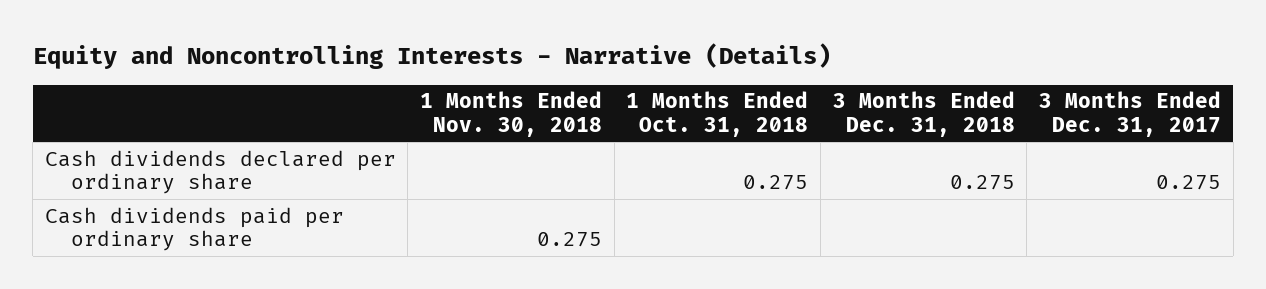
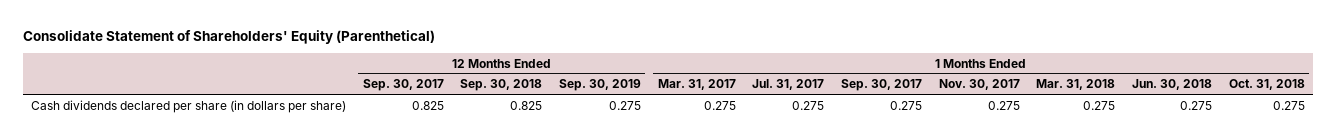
- Equity and Noncontrolling Interests - Narrative (Details)
+ Consolidate Statement of Shareholders' Equity (Parenthetical)
- | 1 Months Ended Nov. 30, 2018 | 1 Months Ended Oct. 31, 2018 | 3 Months Ended Dec. 31, 2018 | 3 Months Ended Dec. 31, 2017
+ | 12 Months Ended Sep. 30, 2017 | 12 Months Ended Sep. 30, 2018 | 12 Months Ended Sep. 30, 2019 | 1 Months Ended Mar. 31, 2017 | 1 Months Ended Jul. 31, 2017 | 1 Months Ended Sep. 30, 2017 | 1 Months Ended Nov. 30, 2017 | 1 Months Ended Mar. 31, 2018 | 1 Months Ended Jun. 30, 2018 | 1 Months Ended Oct. 31, 2018
- Cash dividends declared per ordinary share | | 0.275 | 0.275 | 0.275
- Cash dividends paid per ordinary share | 0.275 | | |
+ Cash dividends declared per share (in dollars per share) | 0.825 | 0.825 | 0.275 | 0.275 | 0.275 | 0.275 | 0.275 | 0.275 | 0.275 | 0.275

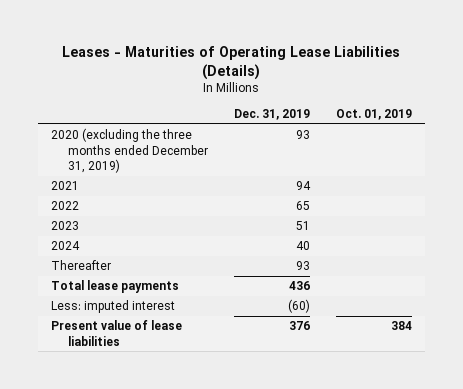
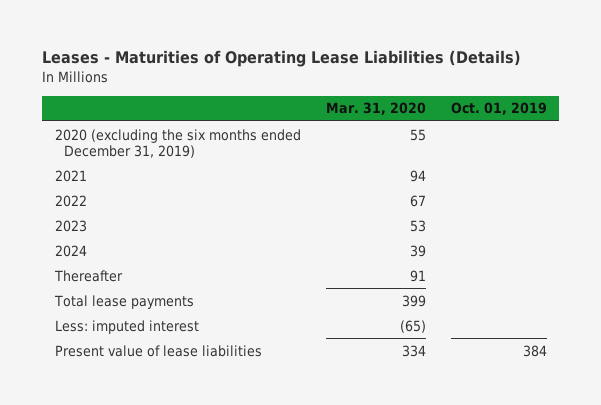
- | Dec. 31, 2019 | Oct. 01, 2019
+ | Mar. 31, 2020 | Oct. 01, 2019
- 2020 (excluding the three months ended December 31, 2019) | 93 |
+ 2020 (excluding the six months ended December 31, 2019) | 55 |

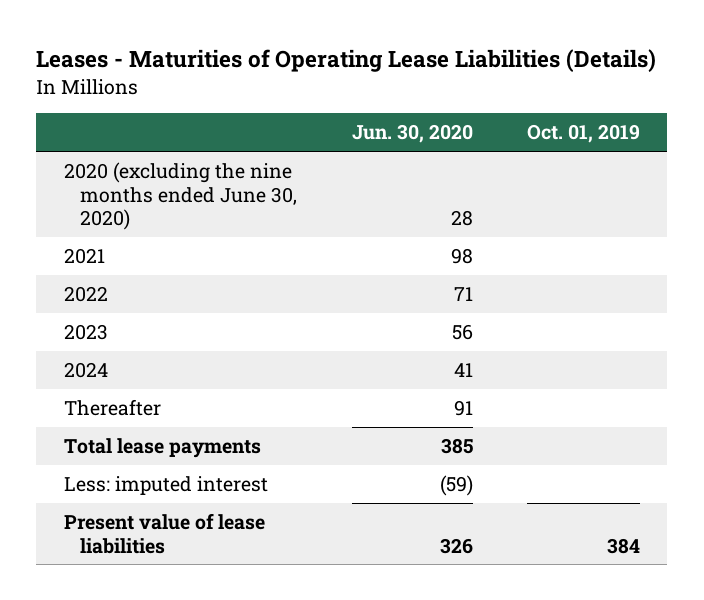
- | Mar. 31, 2020 | Oct. 01, 2019
+ | Jun. 30, 2020 | Oct. 01, 2019
- 2020 (excluding the six months ended December 31, 2019) | 55 |
+ 2020 (excluding the nine months ended June 30, 2020) | 28 |

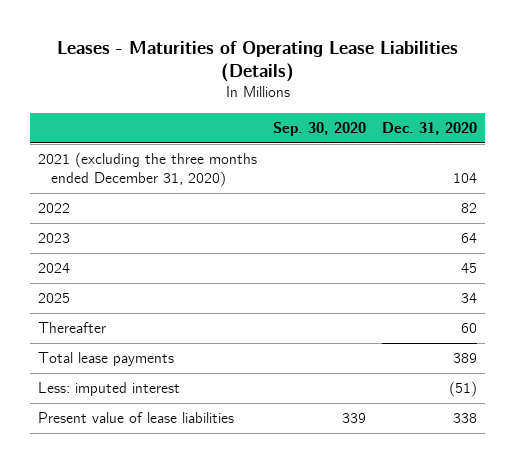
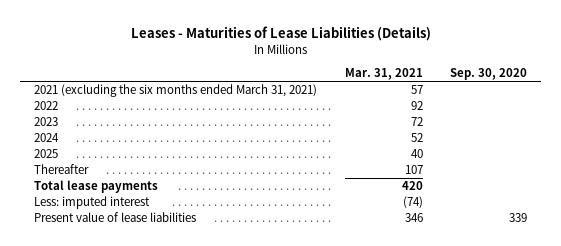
- Leases - Maturities of Operating Lease Liabilities (Details)
+ Leases - Maturities of Lease Liabilities (Details)
- | Sep. 30, 2020 | Dec. 31, 2020
+ | Mar. 31, 2021 | Sep. 30, 2020
- 2021 (excluding the three months ended December 31, 2020) | | 104
+ 2021 (excluding the six months ended March 31, 2021) | 57 |

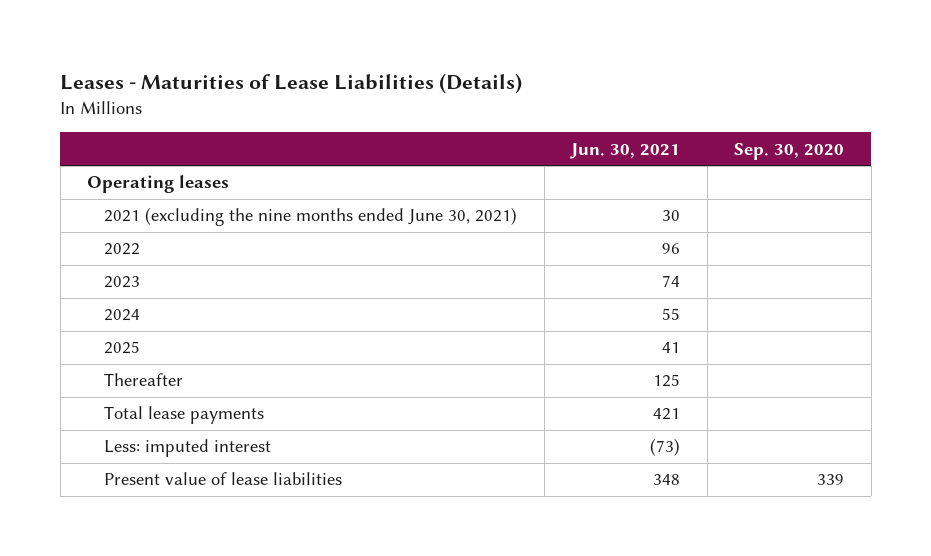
- | Mar. 31, 2021 | Sep. 30, 2020
+ | Jun. 30, 2021 | Sep. 30, 2020
- 2021 (excluding the six months ended March 31, 2021) | 57 |
+ Operating leases
+ 2021 (excluding the nine months ended June 30, 2021) | 30 |

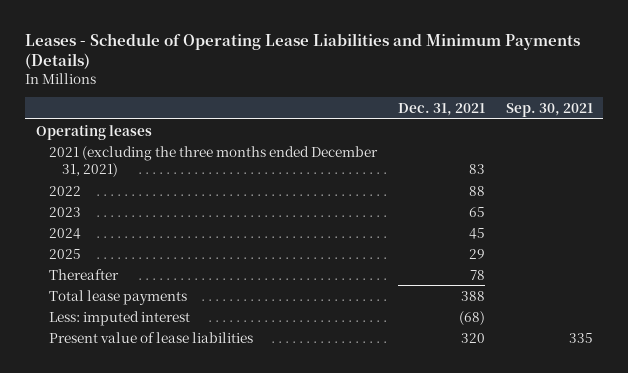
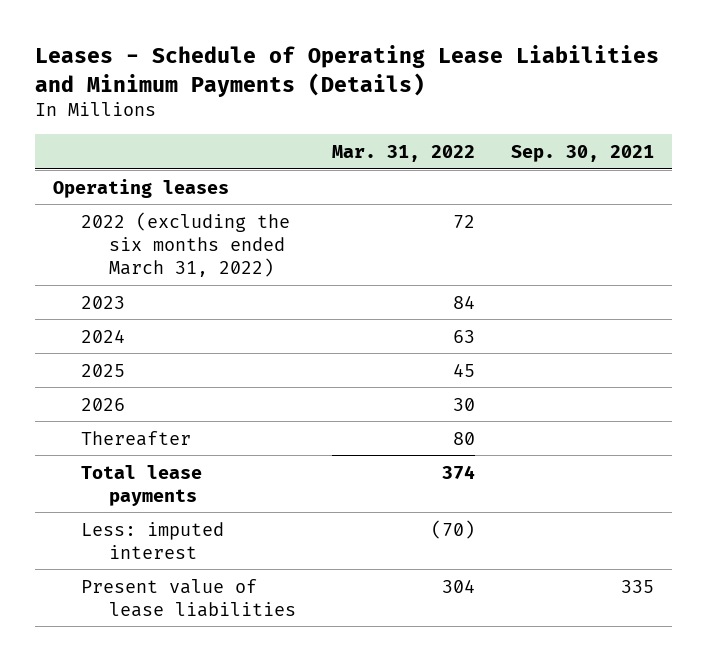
- | Dec. 31, 2021 | Sep. 30, 2021
+ | Mar. 31, 2022 | Sep. 30, 2021
- 2021 (excluding the three months ended December 31, 2021) | 83 |
- 2022 | 88 |
+ 2022 (excluding the six months ended March 31, 2022) | 72 |
+ 2026 | 30 |

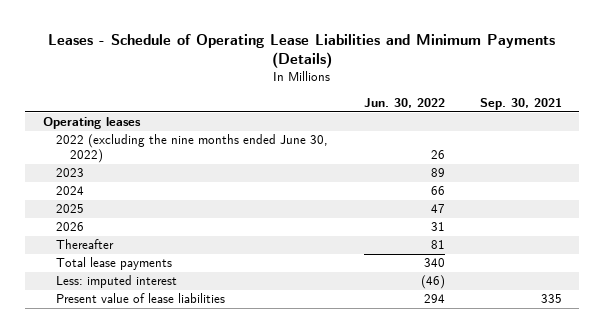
- | Mar. 31, 2022 | Sep. 30, 2021
+ | Jun. 30, 2022 | Sep. 30, 2021
- 2022 (excluding the six months ended March 31, 2022) | 72 |
+ 2022 (excluding the nine months ended June 30, 2022) | 26 |

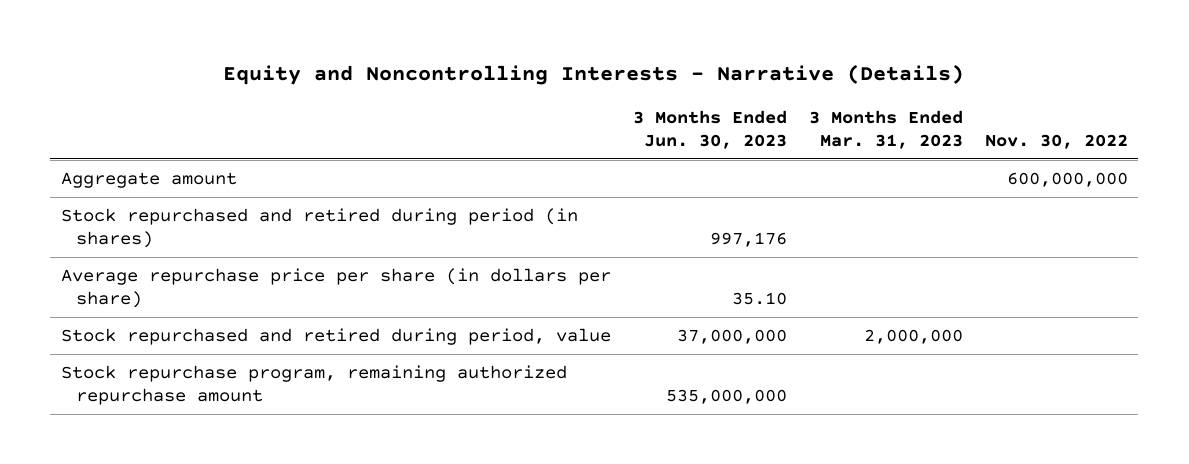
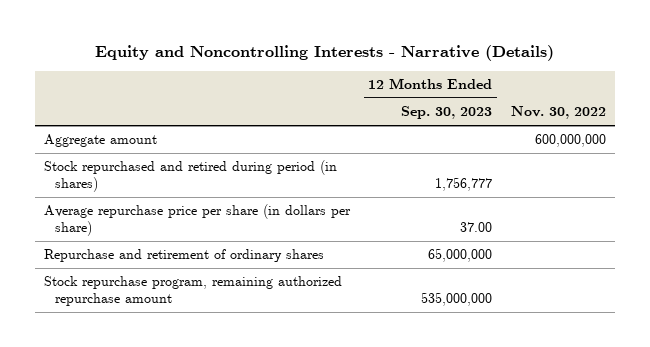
- | 3 Months Ended Jun. 30, 2023 | 3 Months Ended Mar. 31, 2023 | Nov. 30, 2022
+ | 12 Months Ended Sep. 30, 2023 | Nov. 30, 2022
- Stock repurchased and retired during period, value | 37,000,000 | 2,000,000 |
+ Repurchase and retirement of ordinary shares | 65,000,000 |

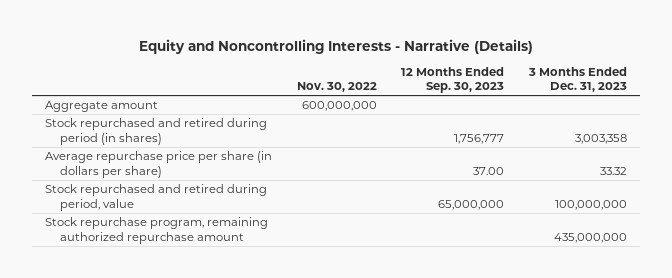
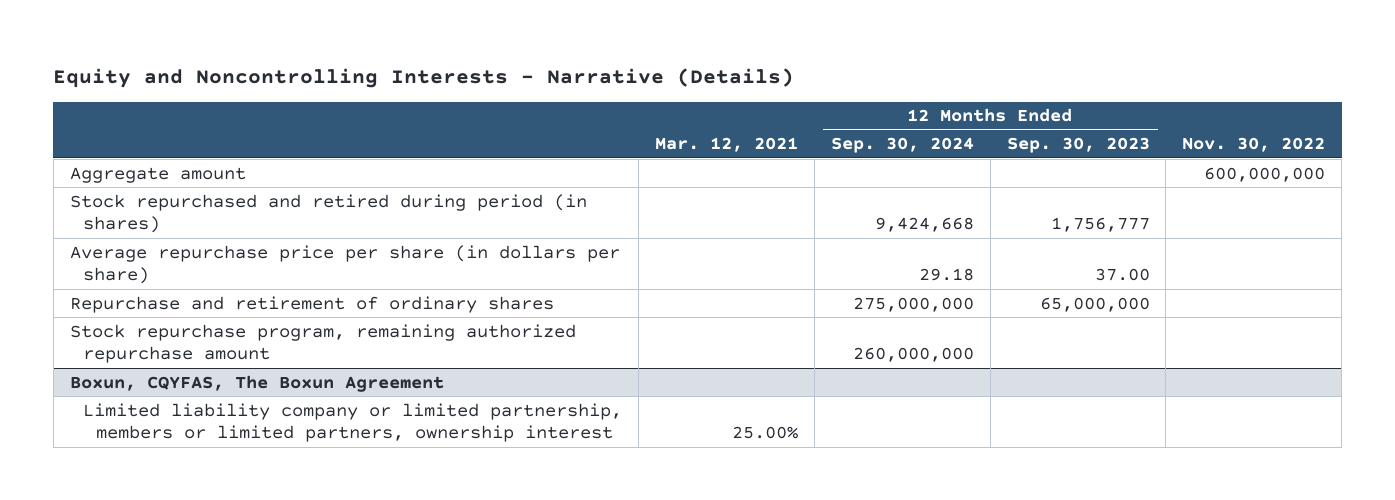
- | Nov. 30, 2022 | 12 Months Ended Sep. 30, 2023 | 3 Months Ended Dec. 31, 2023
+ | Mar. 12, 2021 | 12 Months Ended Sep. 30, 2024 | 12 Months Ended Sep. 30, 2023 | Nov. 30, 2022
- Stock repurchased and retired during period, value | | 65,000,000 | 100,000,000
+ Repurchase and retirement of ordinary shares | | 275,000,000 | 65,000,000 |
+ Boxun, CQYFAS, The Boxun Agreement
+ Limited liability company or limited partnership, members or limited partners, ownership interest | 25.00% | | |

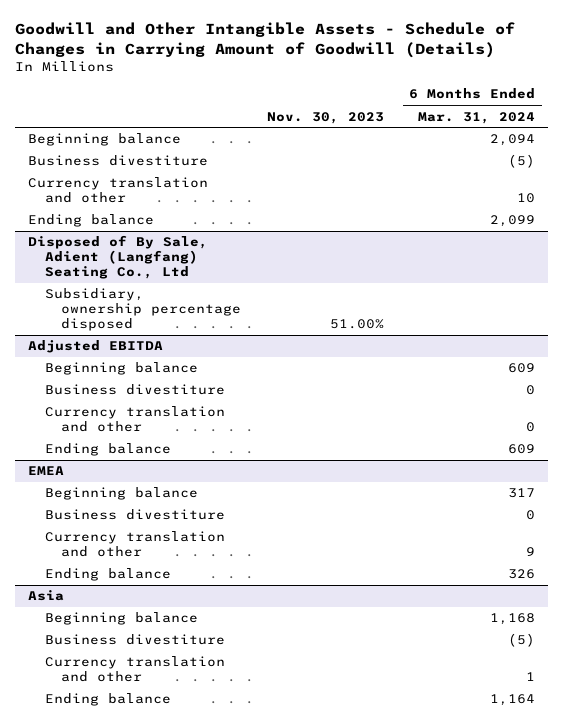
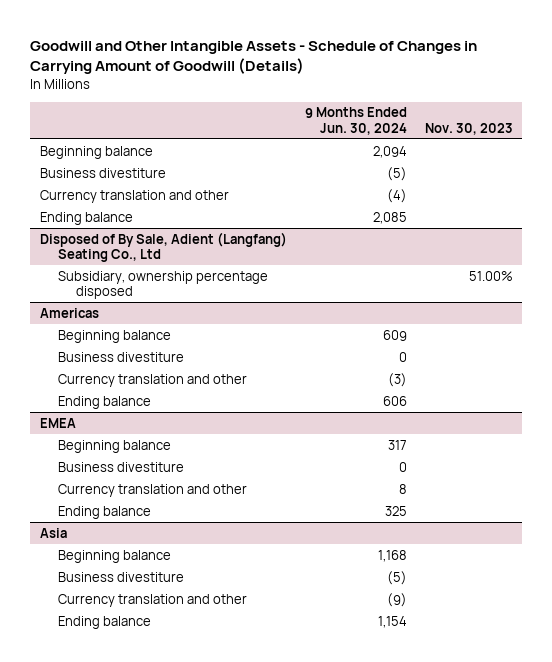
- | Nov. 30, 2023 | 6 Months Ended Mar. 31, 2024
+ | 9 Months Ended Jun. 30, 2024 | Nov. 30, 2023
- Adjusted EBITDA
+ Americas

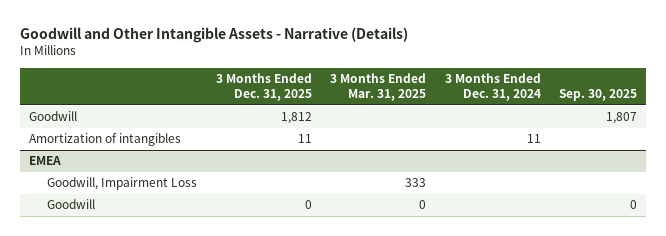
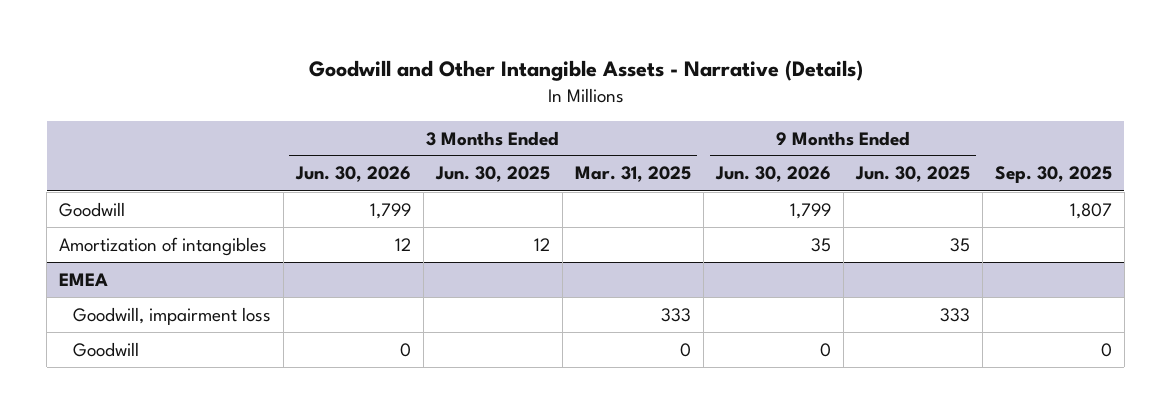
- | 3 Months Ended Dec. 31, 2025 | 3 Months Ended Mar. 31, 2025 | 3 Months Ended Dec. 31, 2024 | Sep. 30, 2025
+ | 3 Months Ended Jun. 30, 2026 | 3 Months Ended Jun. 30, 2025 | 3 Months Ended Mar. 31, 2025 | 9 Months Ended Jun. 30, 2026 | 9 Months Ended Jun. 30, 2025 | Sep. 30, 2025
@ EMEA
- Goodwill, Impairment Loss | | 333 | |
+ Goodwill, impairment loss | | | 333 | | 333 |

